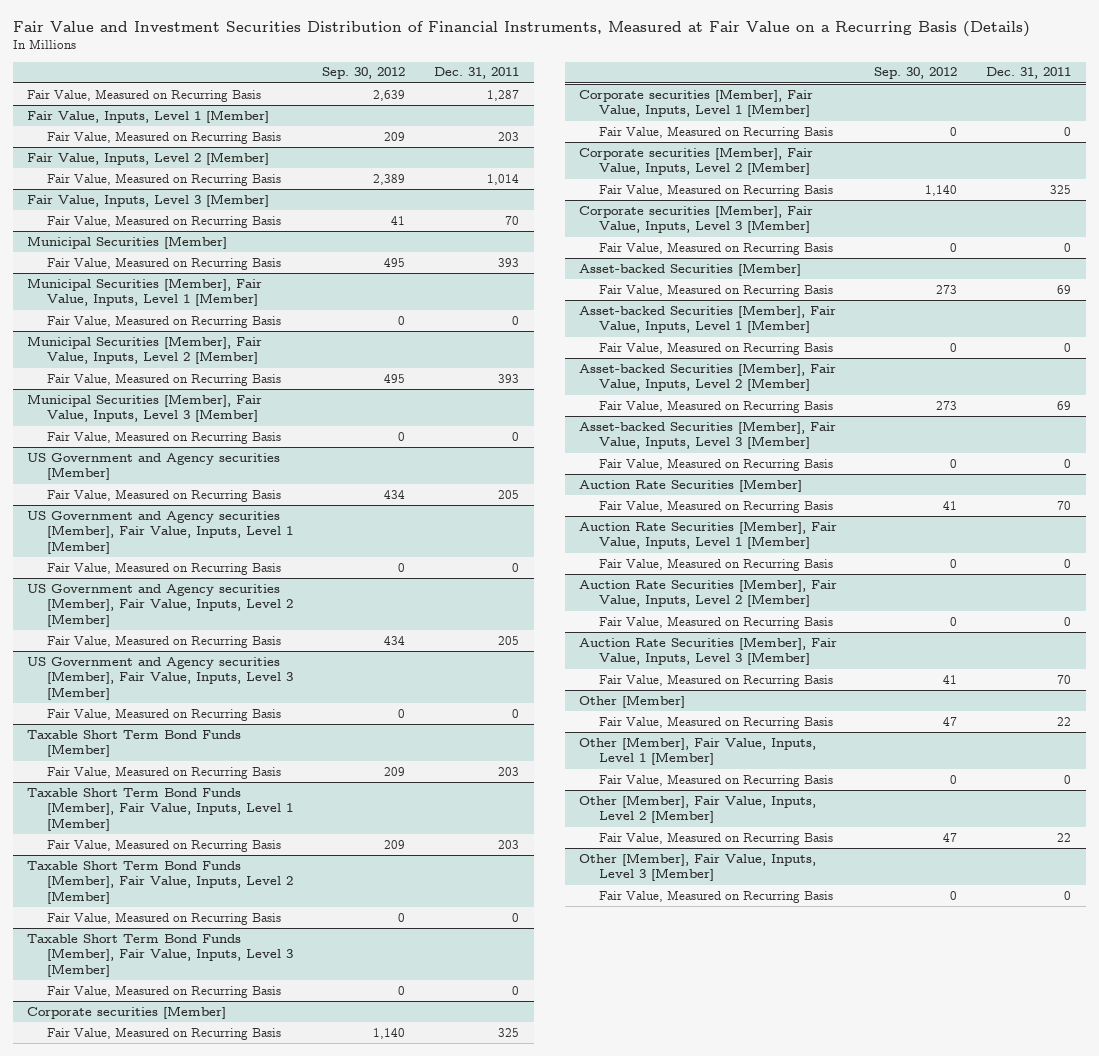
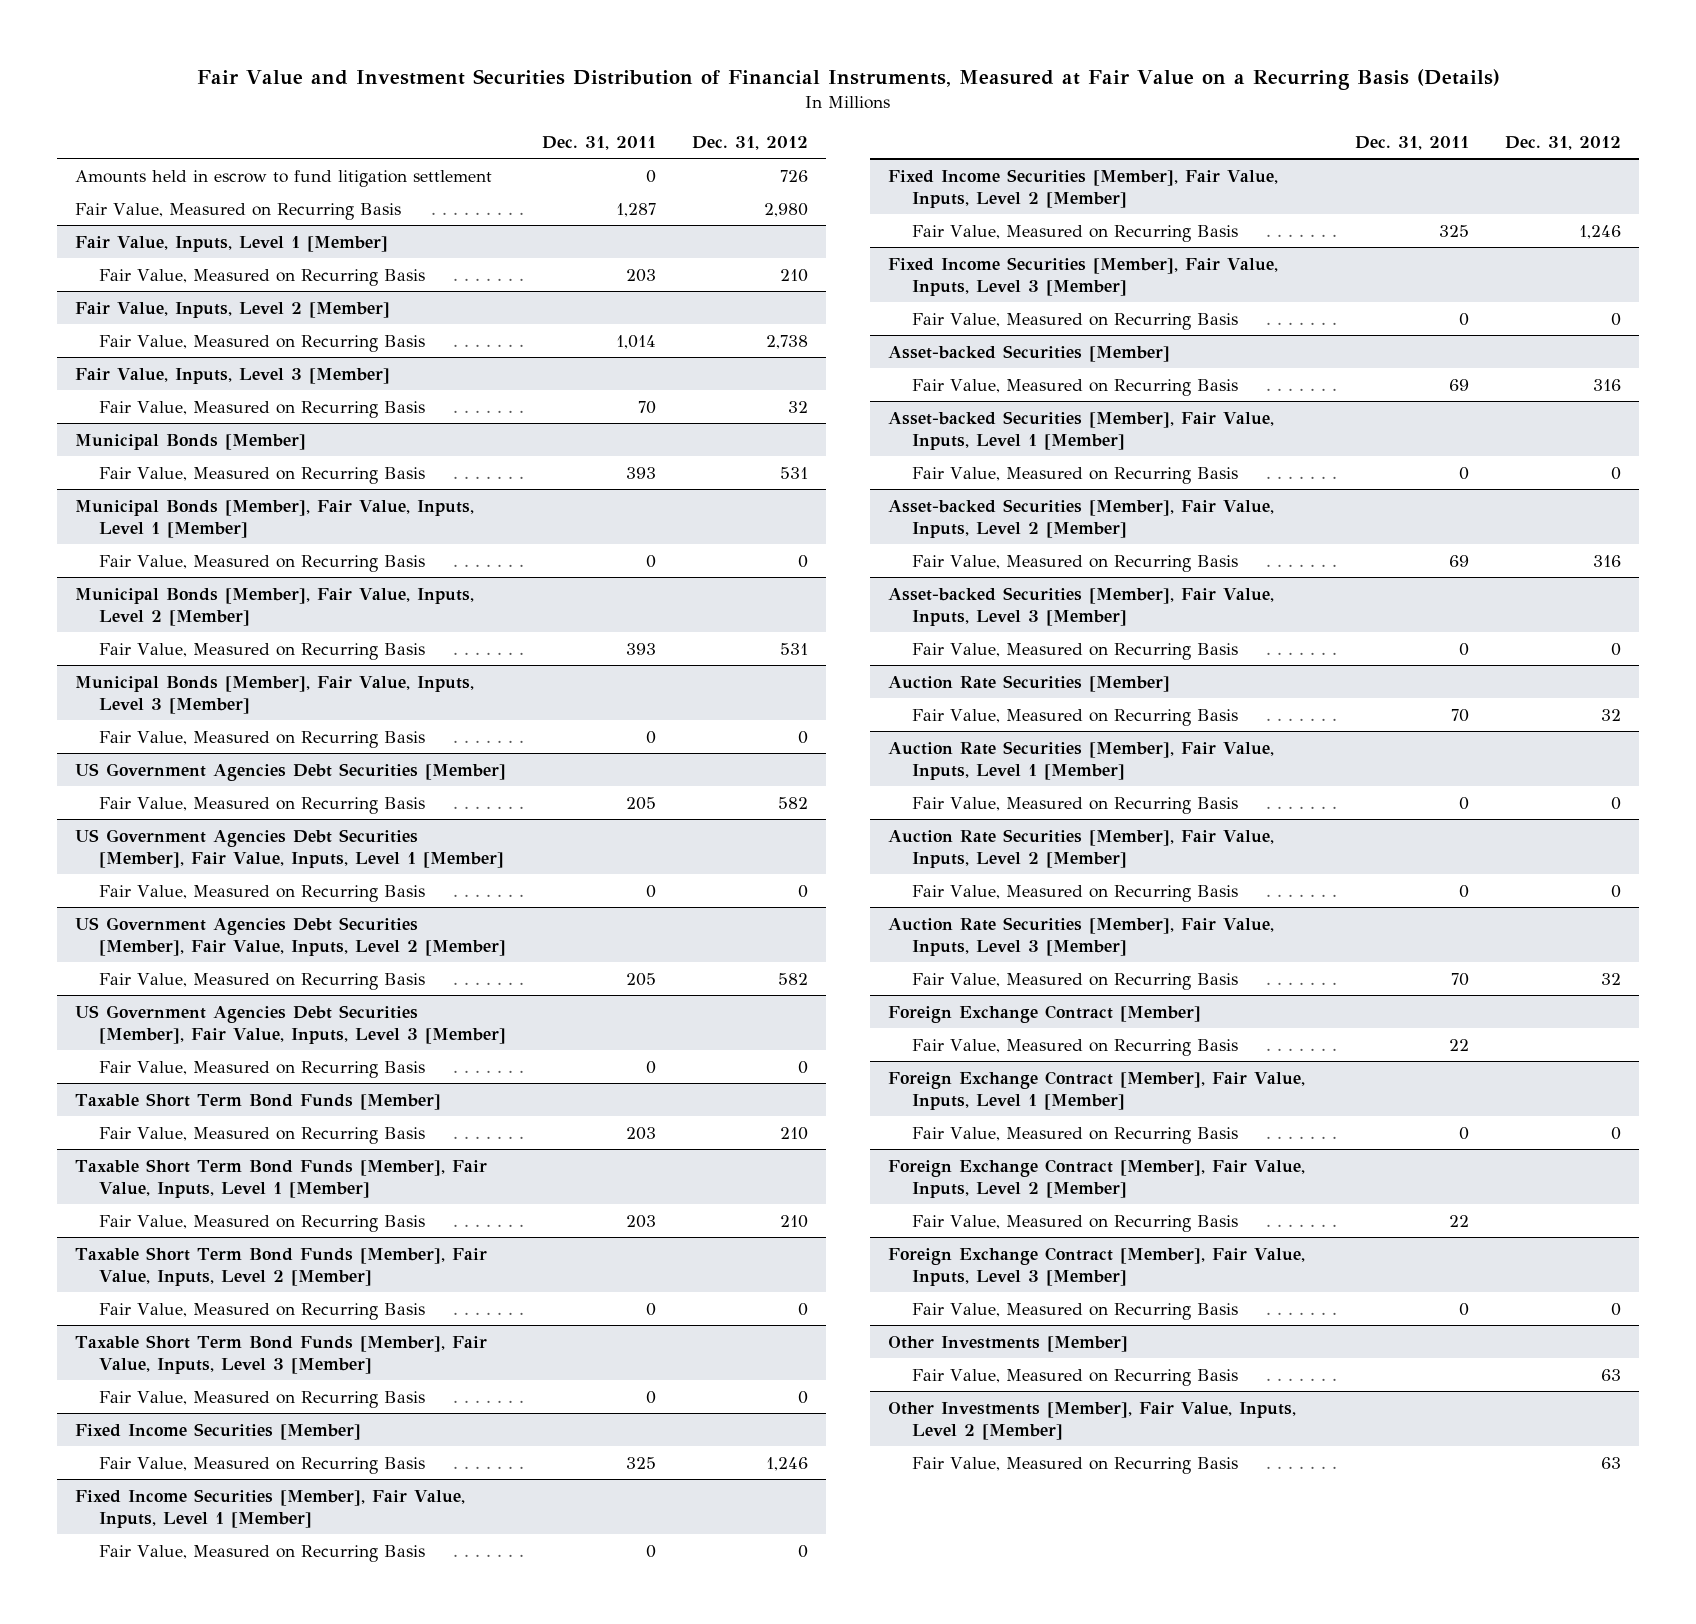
- | Sep. 30, 2012 | Dec. 31, 2011
+ | Dec. 31, 2011 | Dec. 31, 2012
+ Amounts held in escrow to fund litigation settlement | 0 | 726
- Municipal Securities [Member]
+ Municipal Bonds [Member]
- Municipal Securities [Member], Fair Value, Inputs, Level 1 [Member]
+ Municipal Bonds [Member], Fair Value, Inputs, Level 1 [Member]
- Municipal Securities [Member], Fair Value, Inputs, Level 2 [Member]
+ Municipal Bonds [Member], Fair Value, Inputs, Level 2 [Member]
- Municipal Securities [Member], Fair Value, Inputs, Level 3 [Member]
+ Municipal Bonds [Member], Fair Value, Inputs, Level 3 [Member]
- US Government and Agency securities [Member]
+ US Government Agencies Debt Securities [Member]
- US Government and Agency securities [Member], Fair Value, Inputs, Level 1 [Member]
+ US Government Agencies Debt Securities [Member], Fair Value, Inputs, Level 1 [Member]
- US Government and Agency securities [Member], Fair Value, Inputs, Level 2 [Member]
+ US Government Agencies Debt Securities [Member], Fair Value, Inputs, Level 2 [Member]
- US Government and Agency securities [Member], Fair Value, Inputs, Level 3 [Member]
+ US Government Agencies Debt Securities [Member], Fair Value, Inputs, Level 3 [Member]
- Corporate securities [Member]
+ Fixed Income Securities [Member]
- Corporate securities [Member], Fair Value, Inputs, Level 1 [Member]
+ Fixed Income Securities [Member], Fair Value, Inputs, Level 1 [Member]
- Corporate securities [Member], Fair Value, Inputs, Level 2 [Member]
+ Fixed Income Securities [Member], Fair Value, Inputs, Level 2 [Member]
- Corporate securities [Member], Fair Value, Inputs, Level 3 [Member]
+ Fixed Income Securities [Member], Fair Value, Inputs, Level 3 [Member]
- Other [Member]
+ Foreign Exchange Contract [Member]
- Other [Member], Fair Value, Inputs, Level 1 [Member]
+ Foreign Exchange Contract [Member], Fair Value, Inputs, Level 1 [Member]
- Other [Member], Fair Value, Inputs, Level 2 [Member]
+ Foreign Exchange Contract [Member], Fair Value, Inputs, Level 2 [Member]
- Other [Member], Fair Value, Inputs, Level 3 [Member]
+ Foreign Exchange Contract [Member], Fair Value, Inputs, Level 3 [Member]
+ Other Investments [Member]
+ Fair Value, Measured on Recurring Basis | | 63
+ Other Investments [Member], Fair Value, Inputs, Level 2 [Member]
+ Fair Value, Measured on Recurring Basis | | 63

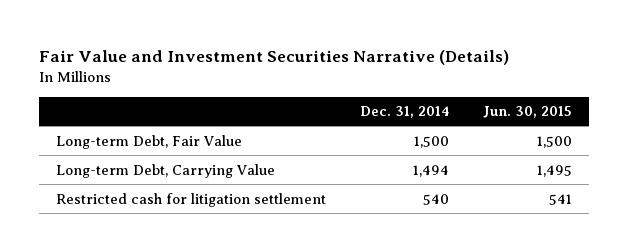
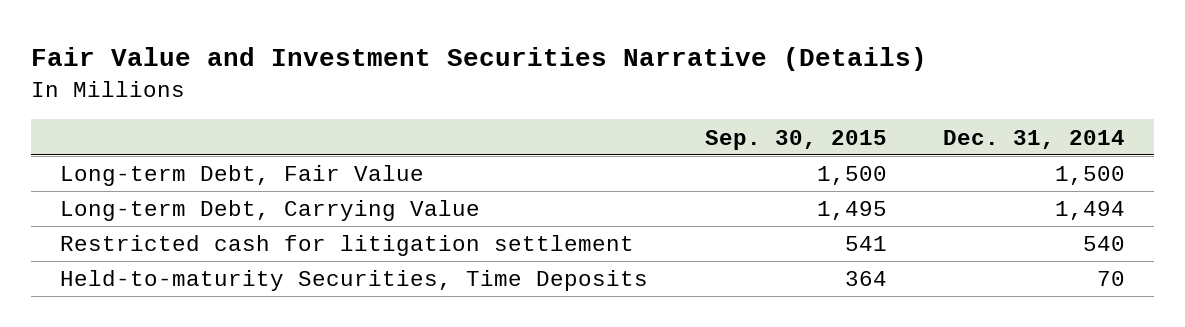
- | Dec. 31, 2014 | Jun. 30, 2015
+ | Sep. 30, 2015 | Dec. 31, 2014
+ Held-to-maturity Securities, Time Deposits | 364 | 70

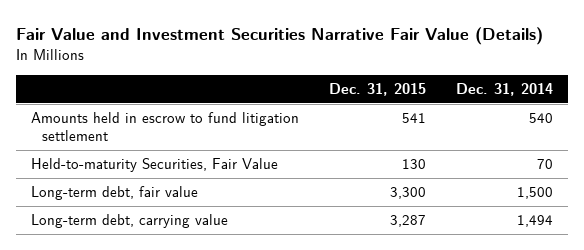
- Fair Value and Investment Securities Narrative (Details)
+ Fair Value and Investment Securities Narrative Fair Value (Details)
- | Sep. 30, 2015 | Dec. 31, 2014
+ | Dec. 31, 2015 | Dec. 31, 2014
- Long-term Debt, Fair Value | 1,500 | 1,500
- Long-term Debt, Carrying Value | 1,495 | 1,494
- Restricted cash for litigation settlement | 541 | 540
- Held-to-maturity Securities, Time Deposits | 364 | 70
+ Amounts held in escrow to fund litigation settlement | 541 | 540
+ Held-to-maturity Securities, Fair Value | 130 | 70
+ Long-term debt, fair value | 3,300 | 1,500
+ Long-term debt, carrying value | 3,287 | 1,494

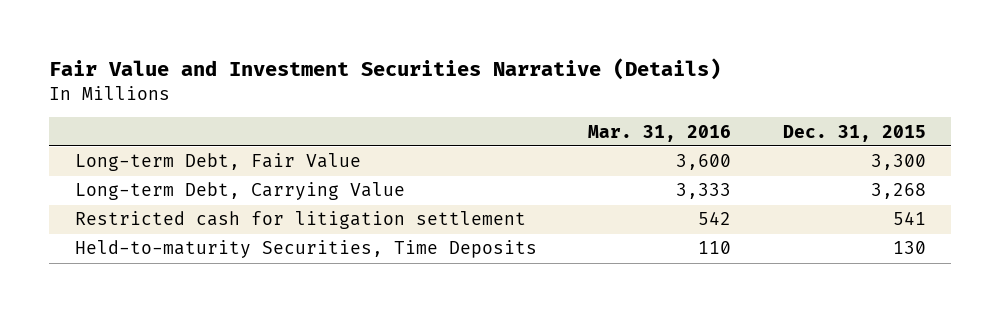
- Fair Value and Investment Securities Narrative Fair Value (Details)
+ Fair Value and Investment Securities Narrative (Details)
- | Dec. 31, 2015 | Dec. 31, 2014
+ | Mar. 31, 2016 | Dec. 31, 2015
- Amounts held in escrow to fund litigation settlement | 541 | 540
- Held-to-maturity Securities, Fair Value | 130 | 70
- Long-term debt, fair value | 3,300 | 1,500
- Long-term debt, carrying value | 3,287 | 1,494
+ Long-term Debt, Fair Value | 3,600 | 3,300
+ Long-term Debt, Carrying Value | 3,333 | 3,268
+ Restricted cash for litigation settlement | 542 | 541
+ Held-to-maturity Securities, Time Deposits | 110 | 130

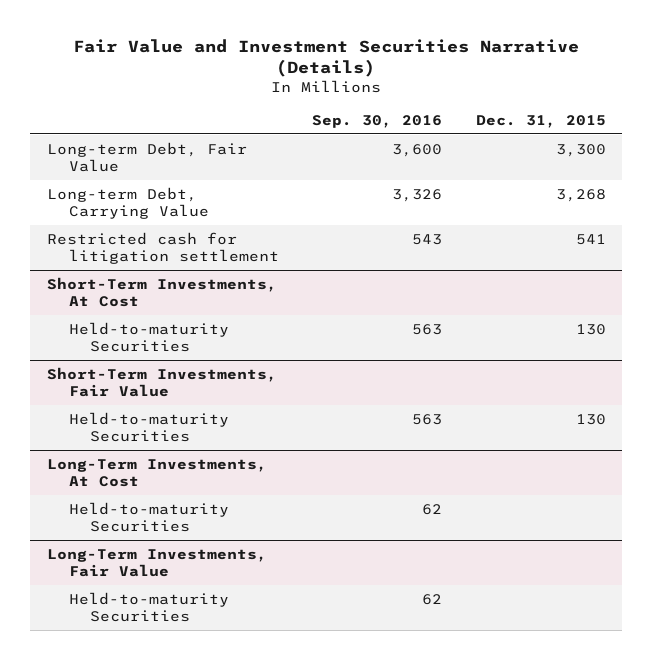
- | Mar. 31, 2016 | Dec. 31, 2015
+ | Sep. 30, 2016 | Dec. 31, 2015
- Held-to-maturity Securities, Time Deposits | 110 | 130
+ Short-Term Investments, At Cost
+ Held-to-maturity Securities | 563 | 130
+ Short-Term Investments, Fair Value
+ Held-to-maturity Securities | 563 | 130
+ Long-Term Investments, At Cost
+ Held-to-maturity Securities | 62 |
+ Long-Term Investments, Fair Value
+ Held-to-maturity Securities | 62 |

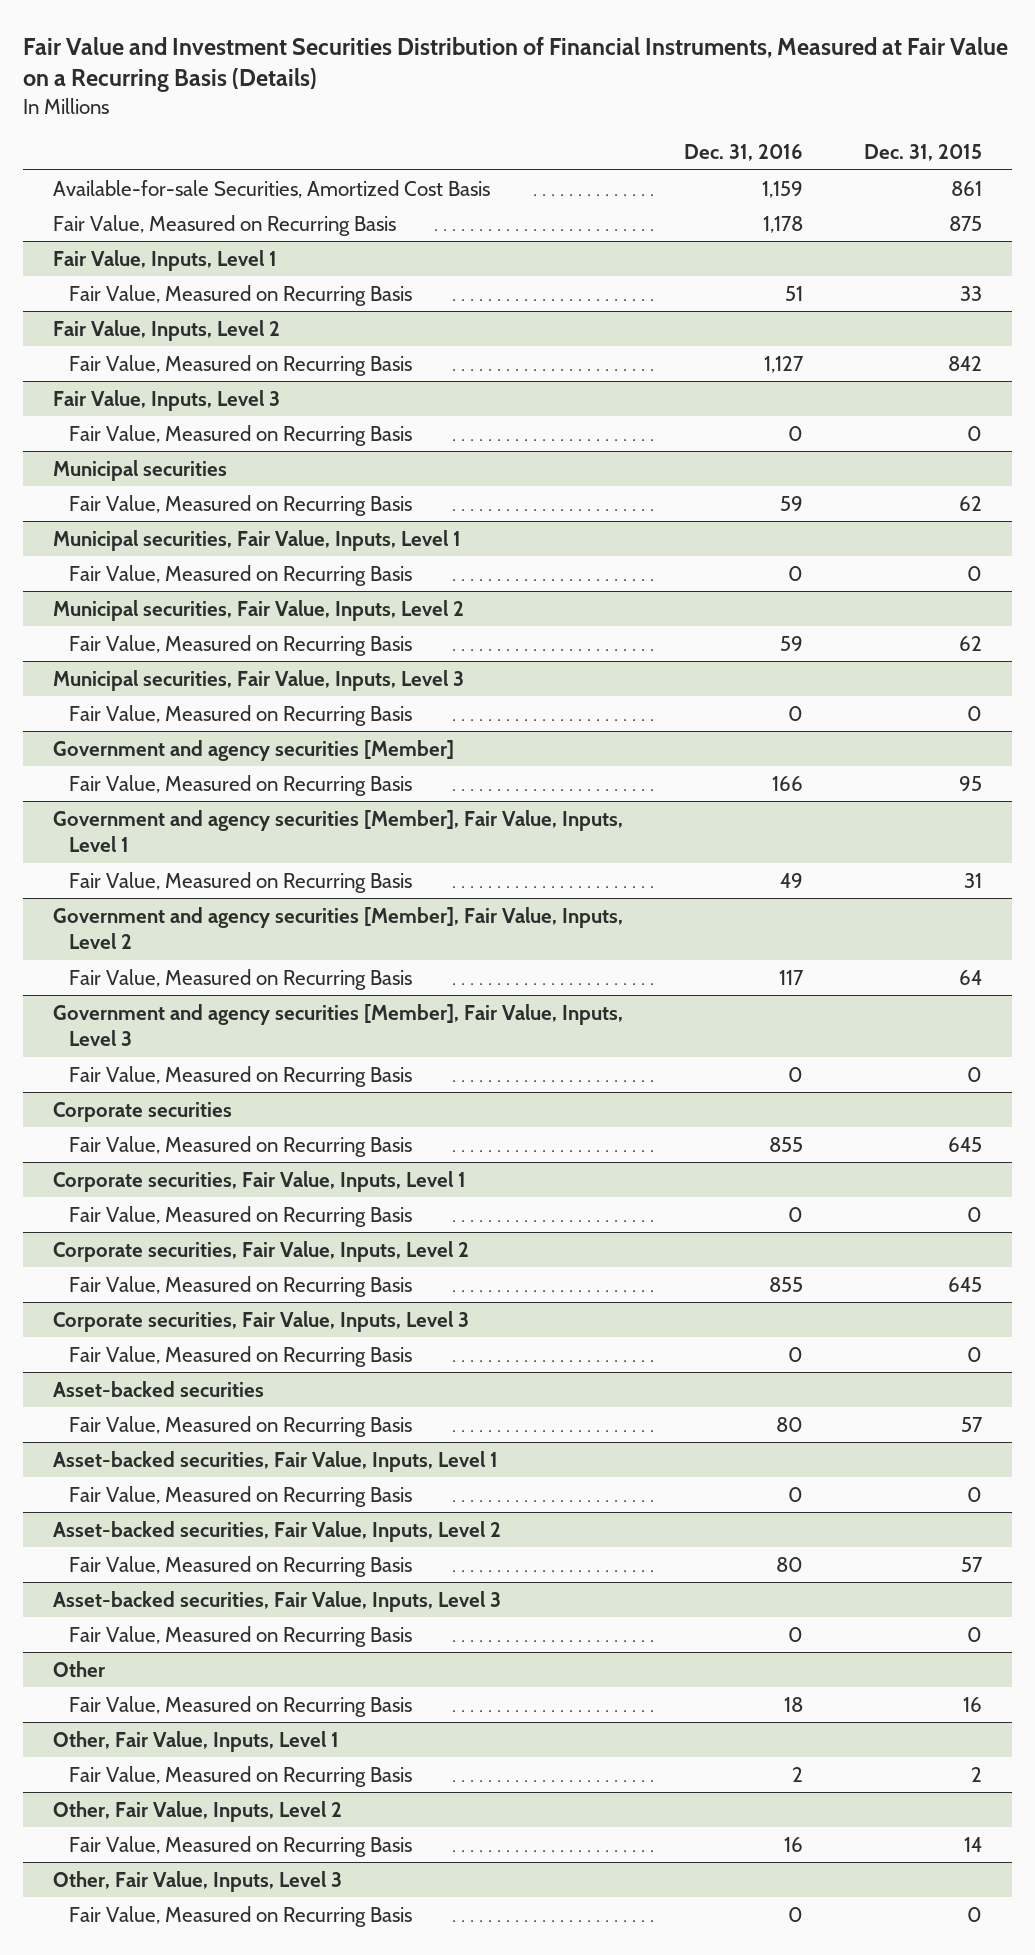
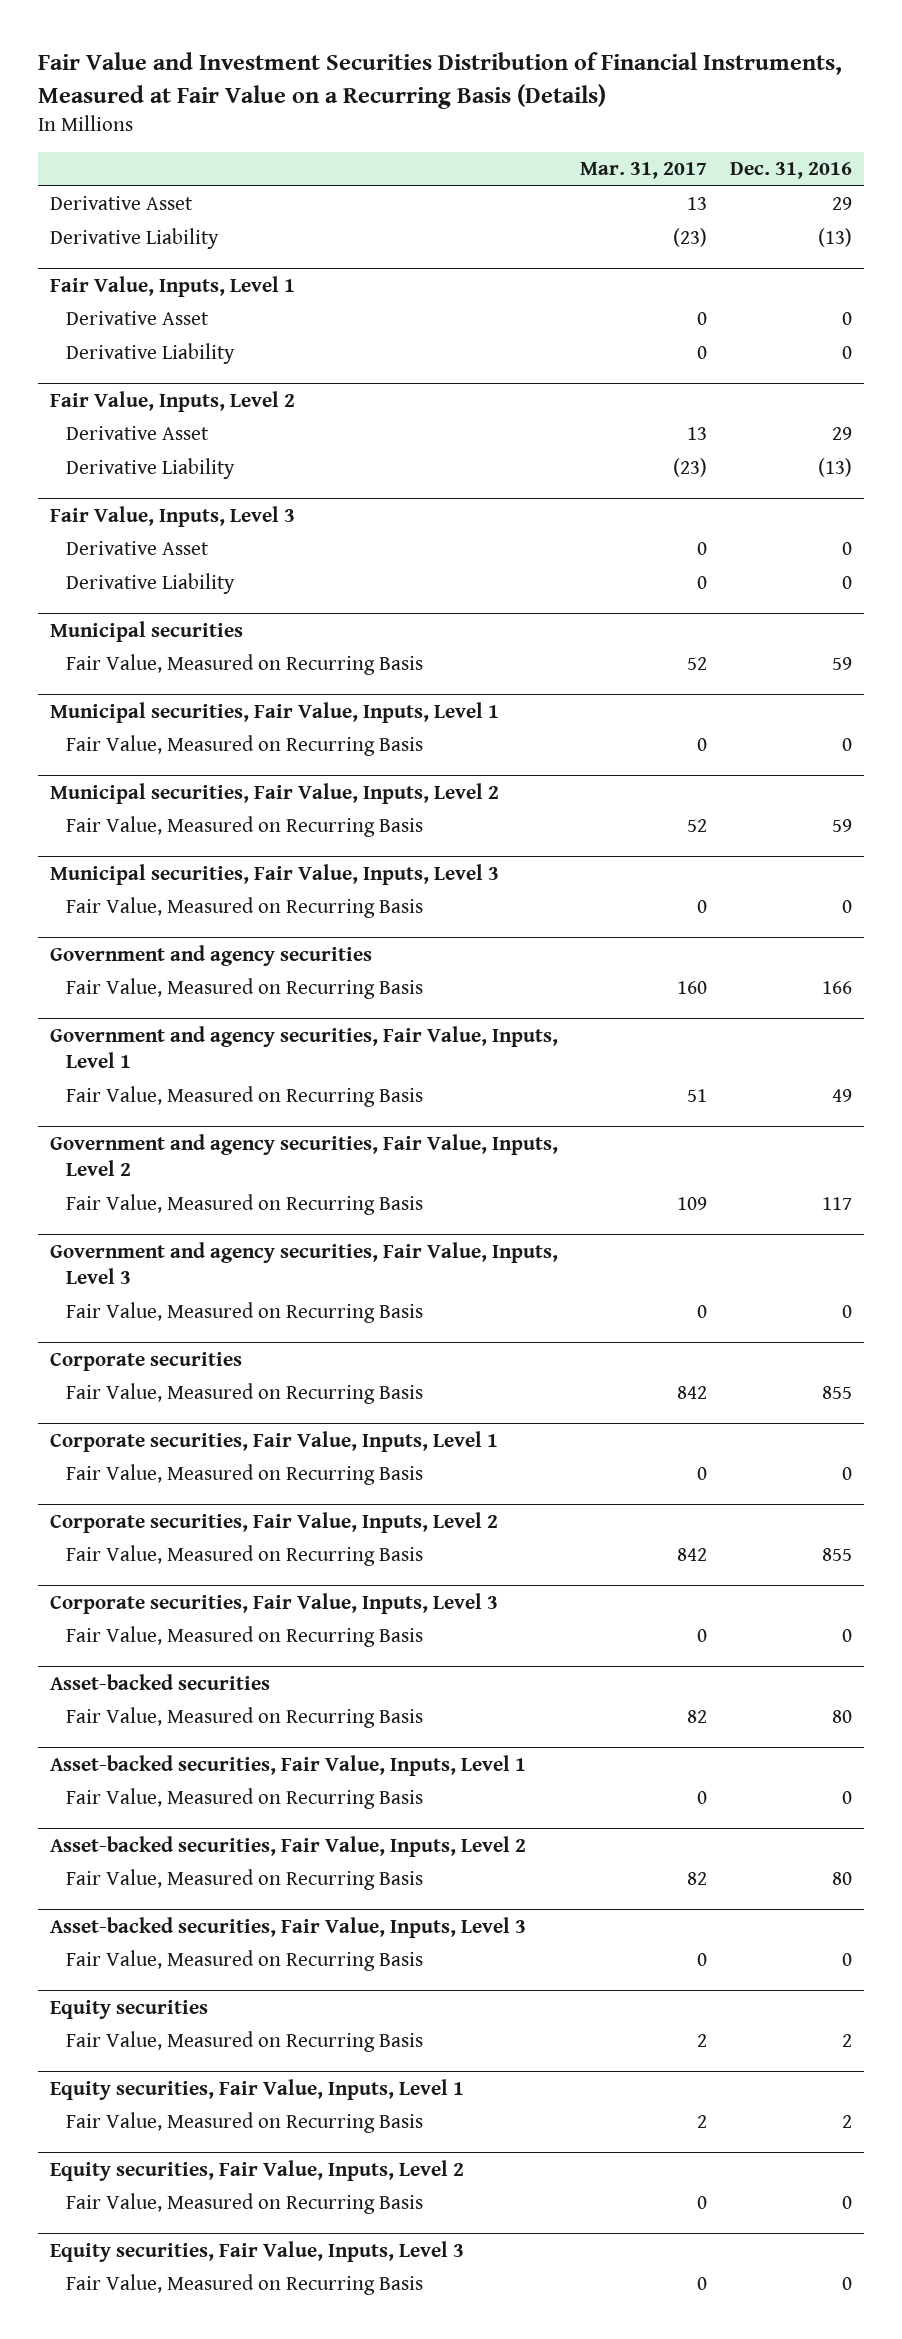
- | Dec. 31, 2016 | Dec. 31, 2015
+ | Mar. 31, 2017 | Dec. 31, 2016
- Available-for-sale Securities, Amortized Cost Basis | 1,159 | 861
- Fair Value, Measured on Recurring Basis | 1,178 | 875
+ Derivative Asset | 13 | 29
+ Derivative Liability | (23) | (13)
@ Fair Value, Inputs, Level 1
- Fair Value, Measured on Recurring Basis | 51 | 33
+ Derivative Asset | 0 | 0
+ Derivative Liability | 0 | 0
@ Fair Value, Inputs, Level 2
- Fair Value, Measured on Recurring Basis | 1,127 | 842
+ Derivative Asset | 13 | 29
+ Derivative Liability | (23) | (13)
@ Fair Value, Inputs, Level 3
- Fair Value, Measured on Recurring Basis | 0 | 0
+ Derivative Asset | 0 | 0
+ Derivative Liability | 0 | 0
- Government and agency securities [Member]
+ Government and agency securities
- Government and agency securities [Member], Fair Value, Inputs, Level 1
+ Government and agency securities, Fair Value, Inputs, Level 1
- Government and agency securities [Member], Fair Value, Inputs, Level 2
+ Government and agency securities, Fair Value, Inputs, Level 2
- Government and agency securities [Member], Fair Value, Inputs, Level 3
+ Government and agency securities, Fair Value, Inputs, Level 3
- Other
- Fair Value, Measured on Recurring Basis | 18 | 16
- Other, Fair Value, Inputs, Level 1
+ Equity securities
- Other, Fair Value, Inputs, Level 2
- Fair Value, Measured on Recurring Basis | 16 | 14
- Other, Fair Value, Inputs, Level 3
+ Equity securities, Fair Value, Inputs, Level 1
+ Fair Value, Measured on Recurring Basis | 2 | 2
+ Equity securities, Fair Value, Inputs, Level 2
+ Equity securities, Fair Value, Inputs, Level 3
+ Fair Value, Measured on Recurring Basis | 0 | 0

